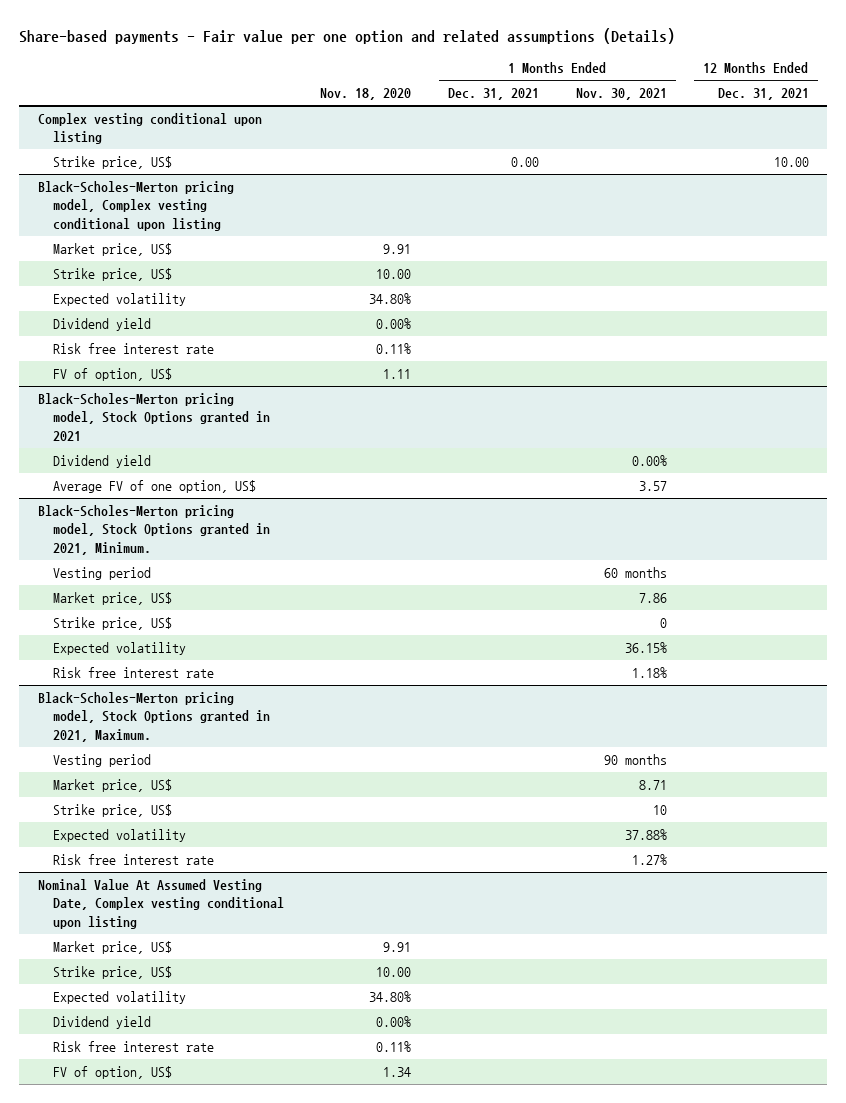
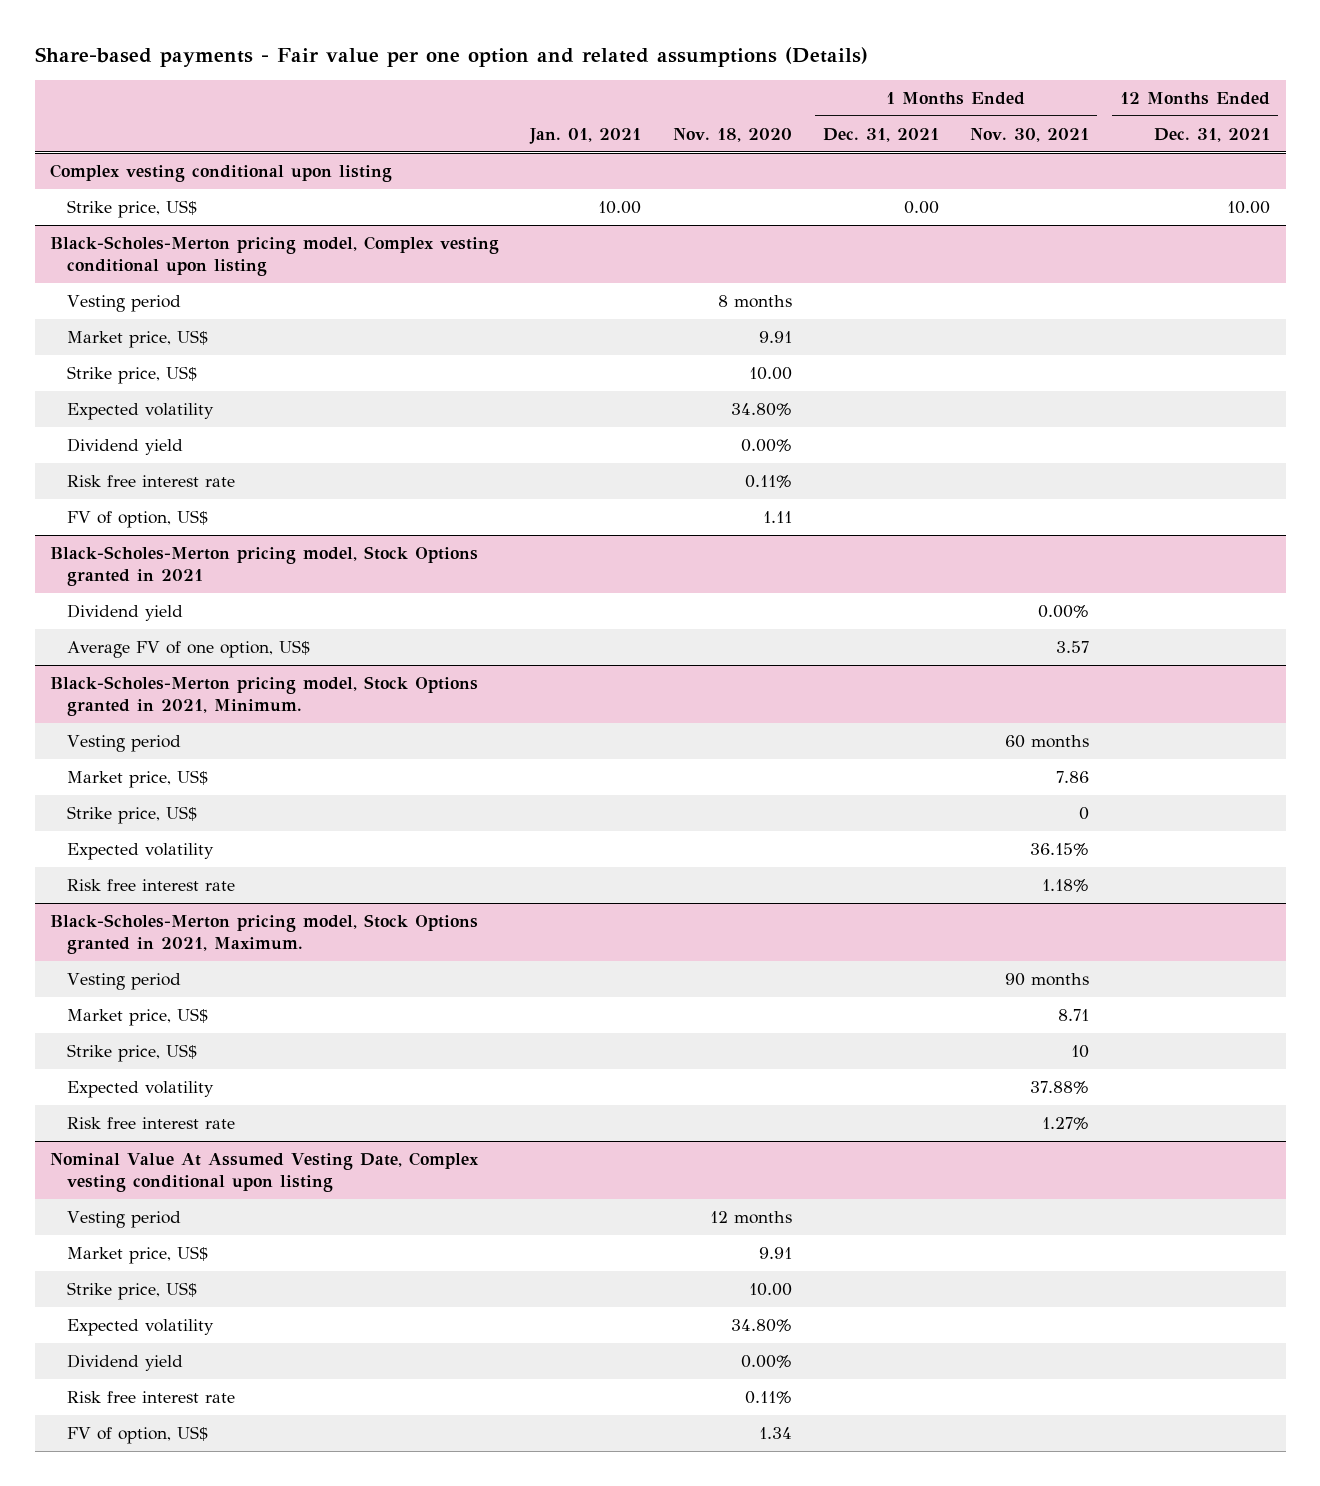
- | Nov. 18, 2020 | 1 Months Ended Dec. 31, 2021 | 1 Months Ended Nov. 30, 2021 | 12 Months Ended Dec. 31, 2021
+ | Jan. 01, 2021 | Nov. 18, 2020 | 1 Months Ended Dec. 31, 2021 | 1 Months Ended Nov. 30, 2021 | 12 Months Ended Dec. 31, 2021
@ Black-Scholes-Merton pricing model, Complex vesting conditional upon listing
+ Vesting period | | 8 months | | |
@ Nominal Value At Assumed Vesting Date, Complex vesting conditional upon listing
+ Vesting period | | 12 months | | |

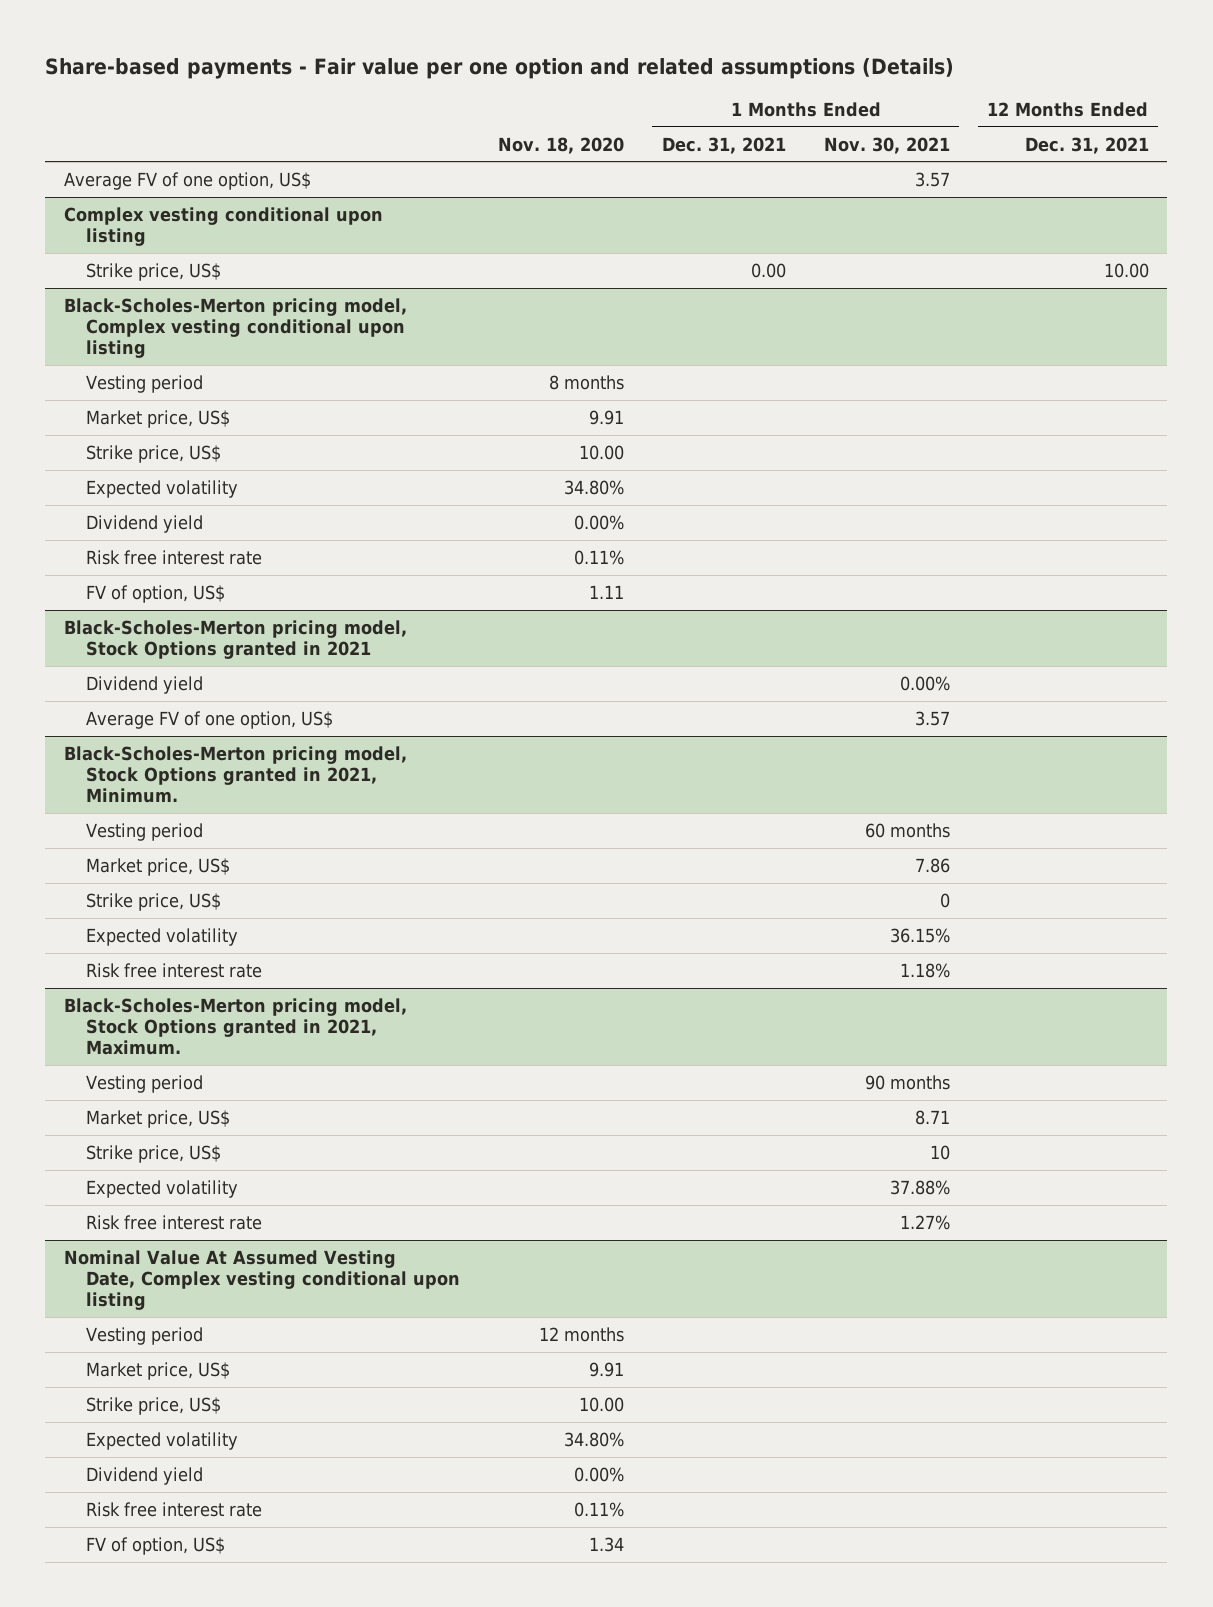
- | Jan. 01, 2021 | Nov. 18, 2020 | 1 Months Ended Dec. 31, 2021 | 1 Months Ended Nov. 30, 2021 | 12 Months Ended Dec. 31, 2021
+ | Nov. 18, 2020 | 1 Months Ended Dec. 31, 2021 | 1 Months Ended Nov. 30, 2021 | 12 Months Ended Dec. 31, 2021
+ Average FV of one option, US$ | | | 3.57 |

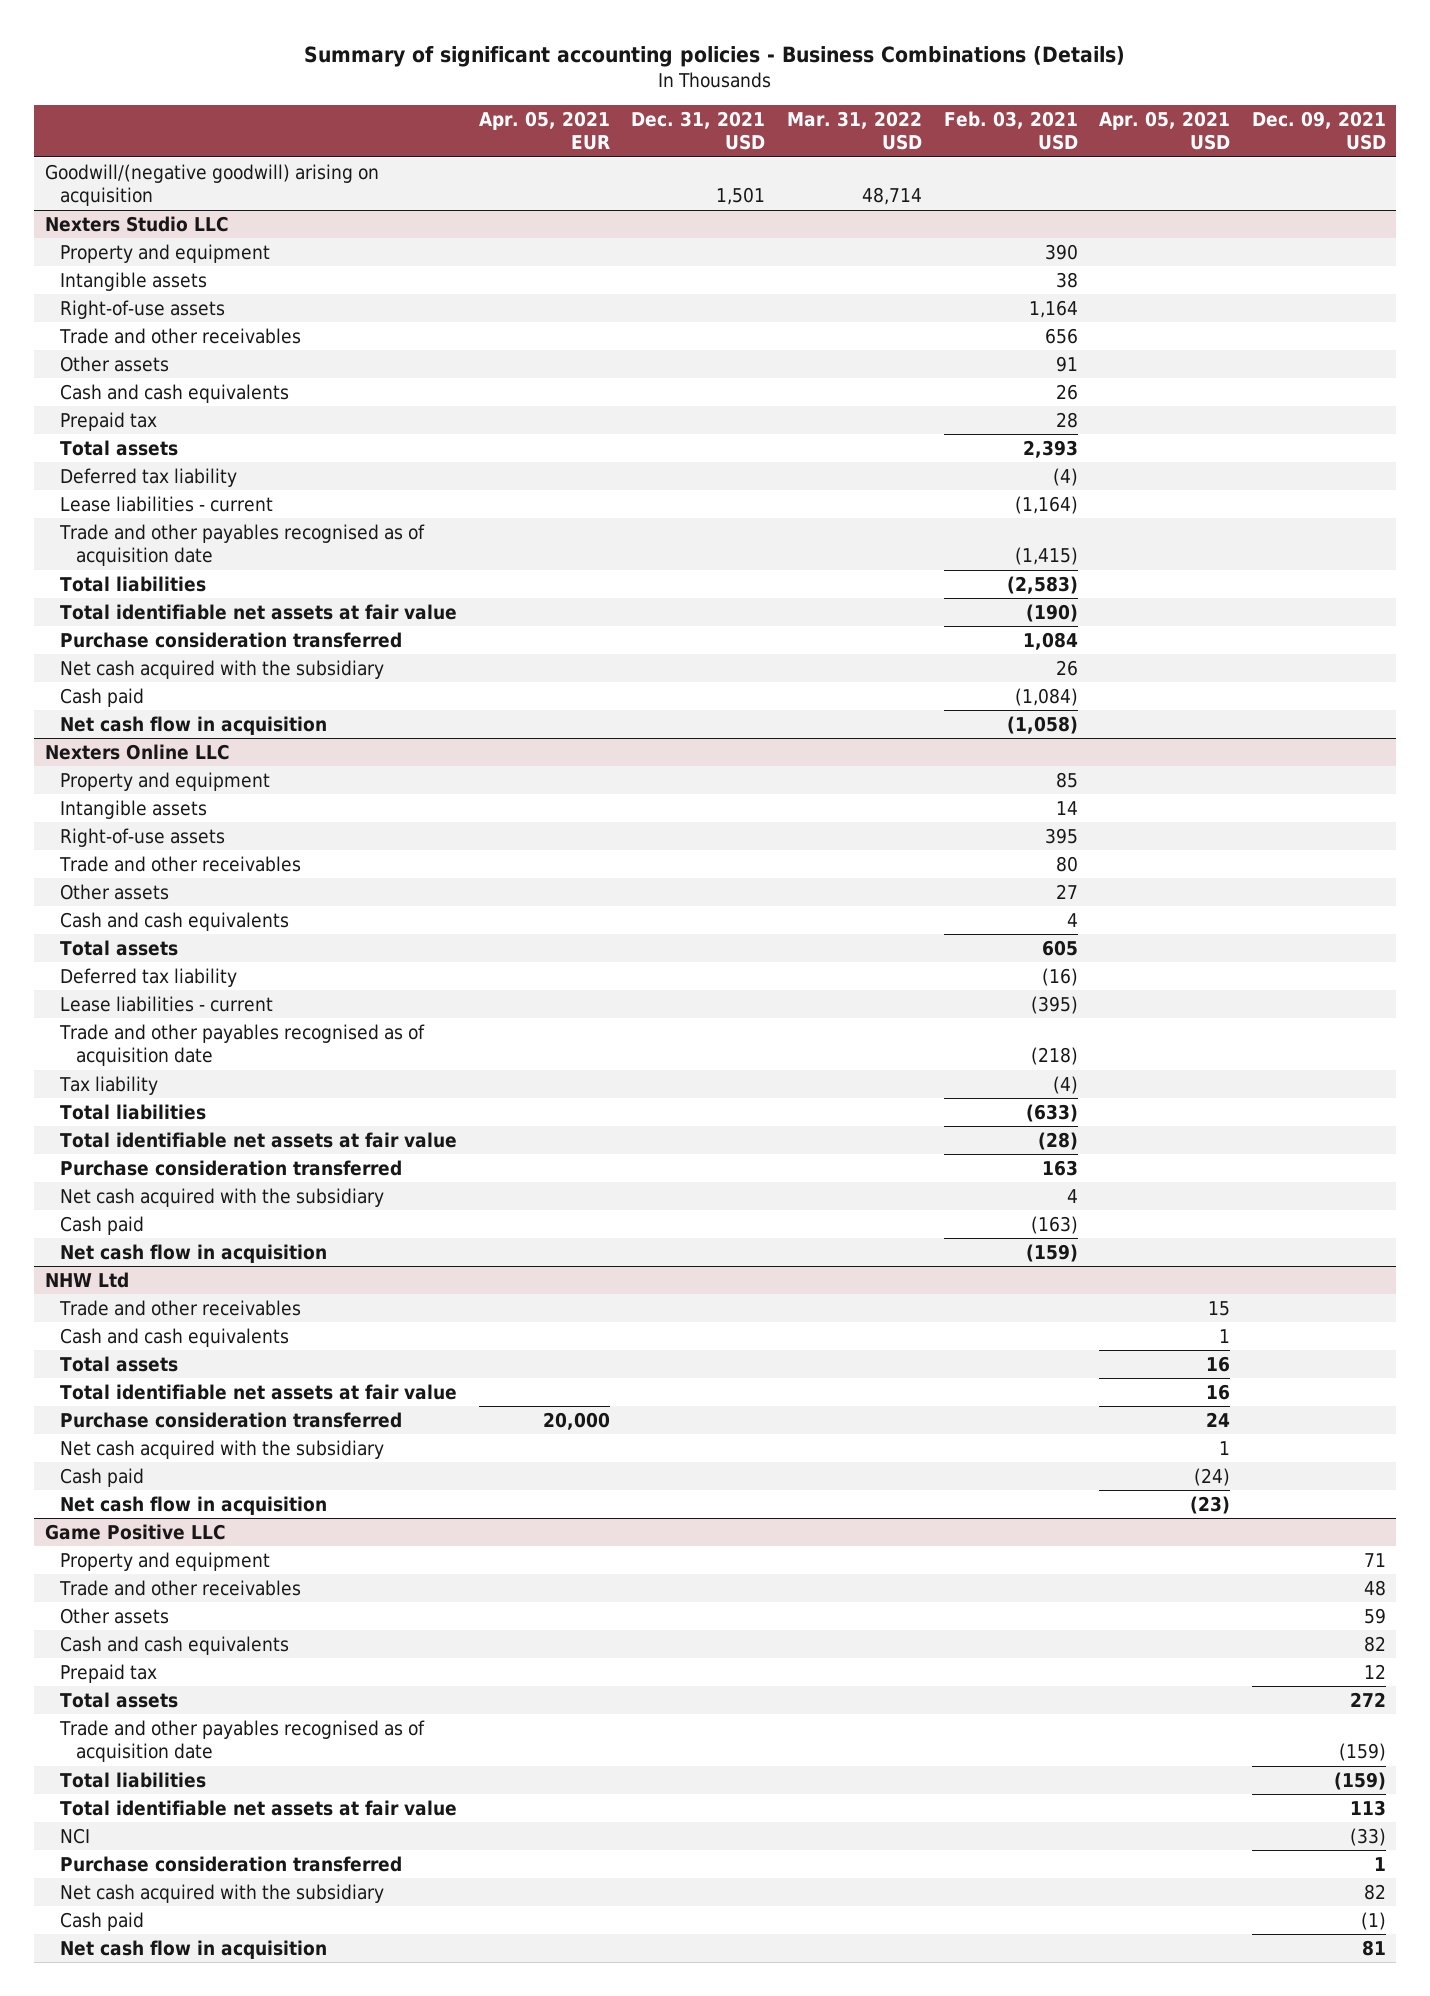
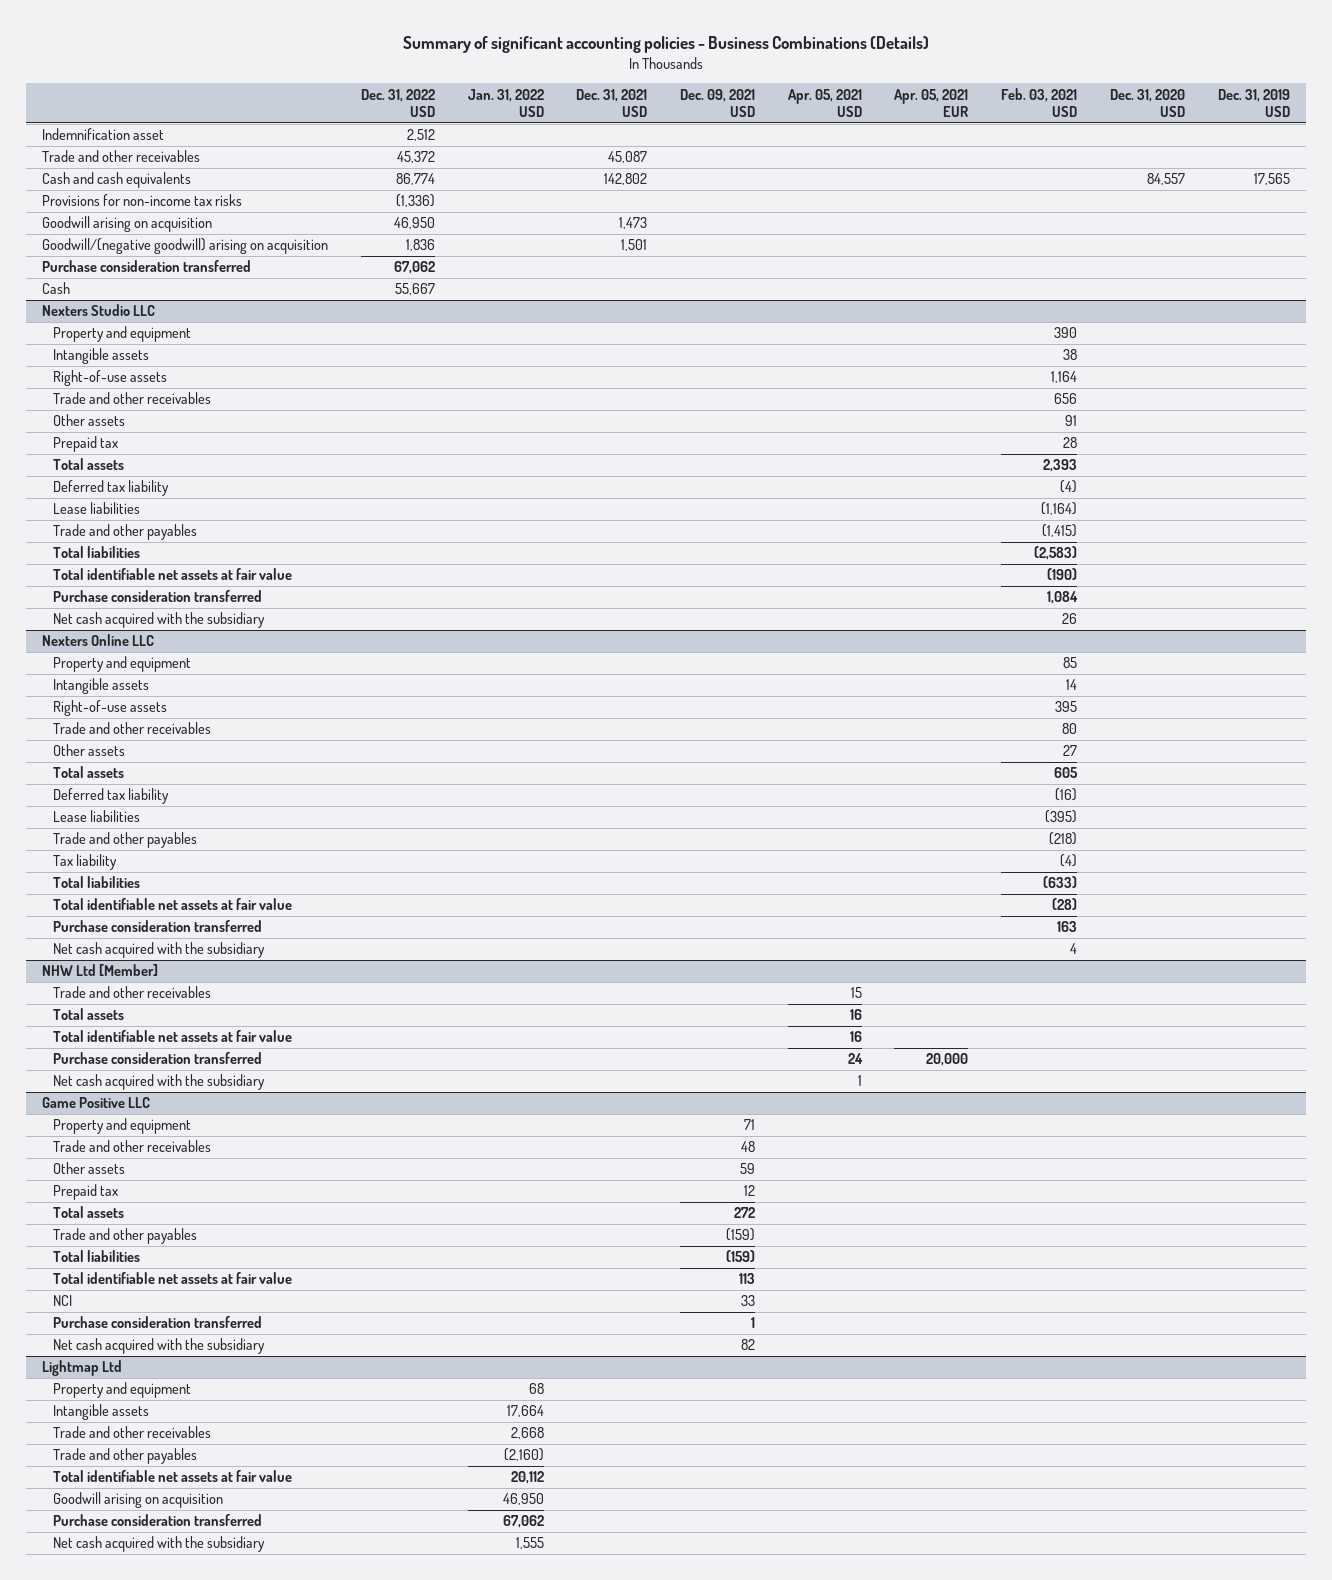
- | Apr. 05, 2021 EUR | Dec. 31, 2021 USD | Mar. 31, 2022 USD | Feb. 03, 2021 USD | Apr. 05, 2021 USD | Dec. 09, 2021 USD
+ | Dec. 31, 2022 USD | Jan. 31, 2022 USD | Dec. 31, 2021 USD | Dec. 09, 2021 USD | Apr. 05, 2021 USD | Apr. 05, 2021 EUR | Feb. 03, 2021 USD | Dec. 31, 2020 USD | Dec. 31, 2019 USD
+ Indemnification asset | 2,512 | | | | | | | |
+ Trade and other receivables | 45,372 | | 45,087 | | | | | |
+ Cash and cash equivalents | 86,774 | | 142,802 | | | | | 84,557 | 17,565
+ Provisions for non-income tax risks | (1,336) | | | | | | | |
+ Goodwill arising on acquisition | 46,950 | | 1,473 | | | | | |
+ Purchase consideration transferred | 67,062 | | | | | | | |
+ Cash | 55,667 | | | | | | | |
@ Nexters Studio LLC
- Cash and cash equivalents | | | | 26 | |
- Lease liabilities - current | | | | (1,164) | |
- Trade and other payables recognised as of acquisition date | | | | (1,415) | |
+ Lease liabilities | | | | | | | (1,164) | |
+ Trade and other payables | | | | | | | (1,415) | |
- Cash paid | | | | (1,084) | |
- Net cash flow in acquisition | | | | (1,058) | |
@ Nexters Online LLC
- Cash and cash equivalents | | | | 4 | |
- Lease liabilities - current | | | | (395) | |
- Trade and other payables recognised as of acquisition date | | | | (218) | |
+ Lease liabilities | | | | | | | (395) | |
+ Trade and other payables | | | | | | | (218) | |
- Cash paid | | | | (163) | |
- Net cash flow in acquisition | | | | (159) | |
- NHW Ltd
+ NHW Ltd [Member]
- Cash and cash equivalents | | | | | 1 |
- Cash paid | | | | | (24) |
- Net cash flow in acquisition | | | | | (23) |
@ Game Positive LLC
- Cash and cash equivalents | | | | | | 82
- Trade and other payables recognised as of acquisition date | | | | | | (159)
+ Trade and other payables | | | | (159) | | | | |
- NCI | | | | | | (33)
+ NCI | | | | 33 | | | | |
- Cash paid | | | | | | (1)
- Net cash flow in acquisition | | | | | | 81
+ Lightmap Ltd
+ Property and equipment | | 68 | | | | | | |
+ Intangible assets | | 17,664 | | | | | | |
+ Trade and other receivables | | 2,668 | | | | | | |
+ Trade and other payables | | (2,160) | | | | | | |
+ Total identifiable net assets at fair value | | 20,112 | | | | | | |
+ Goodwill arising on acquisition | | 46,950 | | | | | | |
+ Purchase consideration transferred | | 67,062 | | | | | | |
+ Net cash acquired with the subsidiary | | 1,555 | | | | | | |

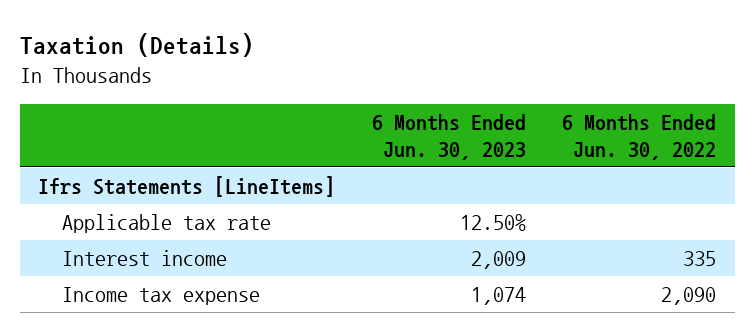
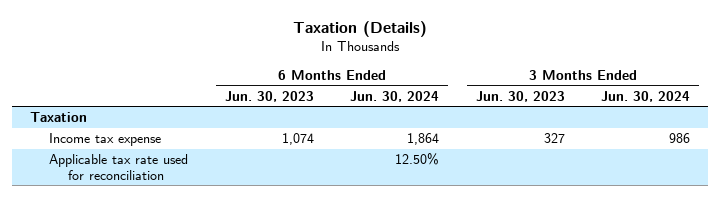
- | 6 Months Ended Jun. 30, 2023 | 6 Months Ended Jun. 30, 2022
+ | 6 Months Ended Jun. 30, 2023 | 6 Months Ended Jun. 30, 2024 | 3 Months Ended Jun. 30, 2023 | 3 Months Ended Jun. 30, 2024
- Ifrs Statements [LineItems]
- Applicable tax rate | 12.50% |
- Interest income | 2,009 | 335
+ Taxation
+ Applicable tax rate used for reconciliation | | 12.50% | |

